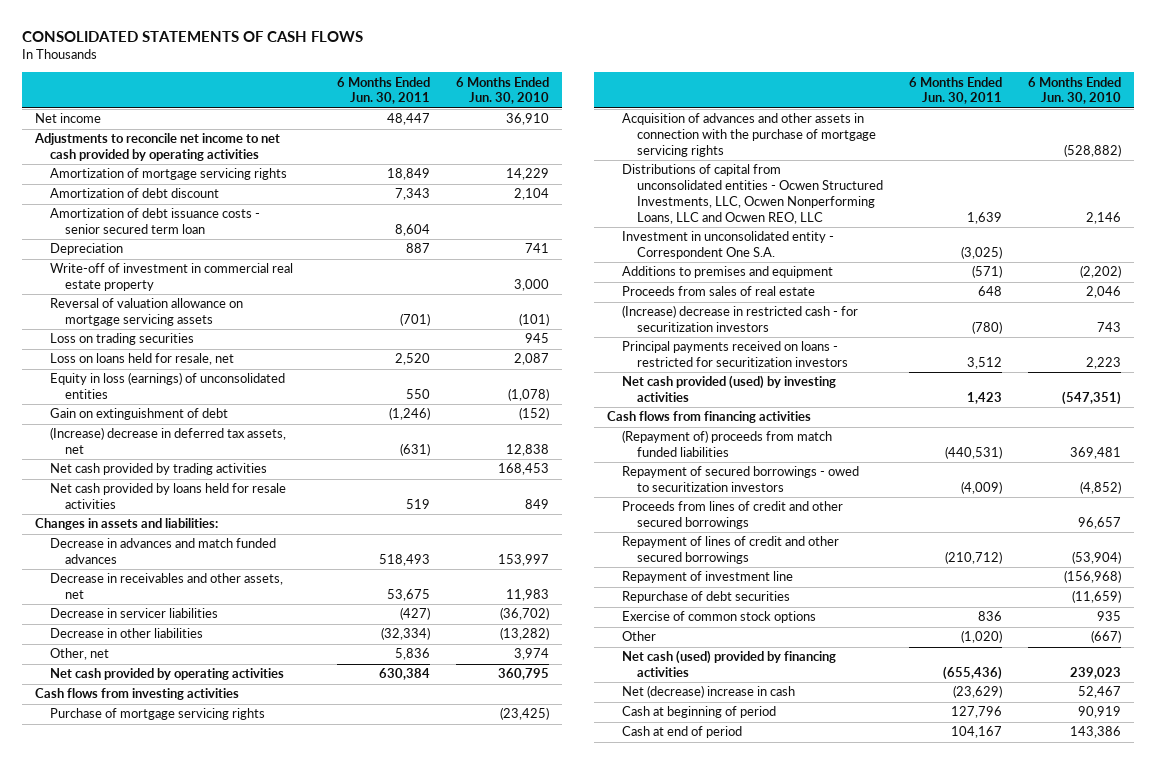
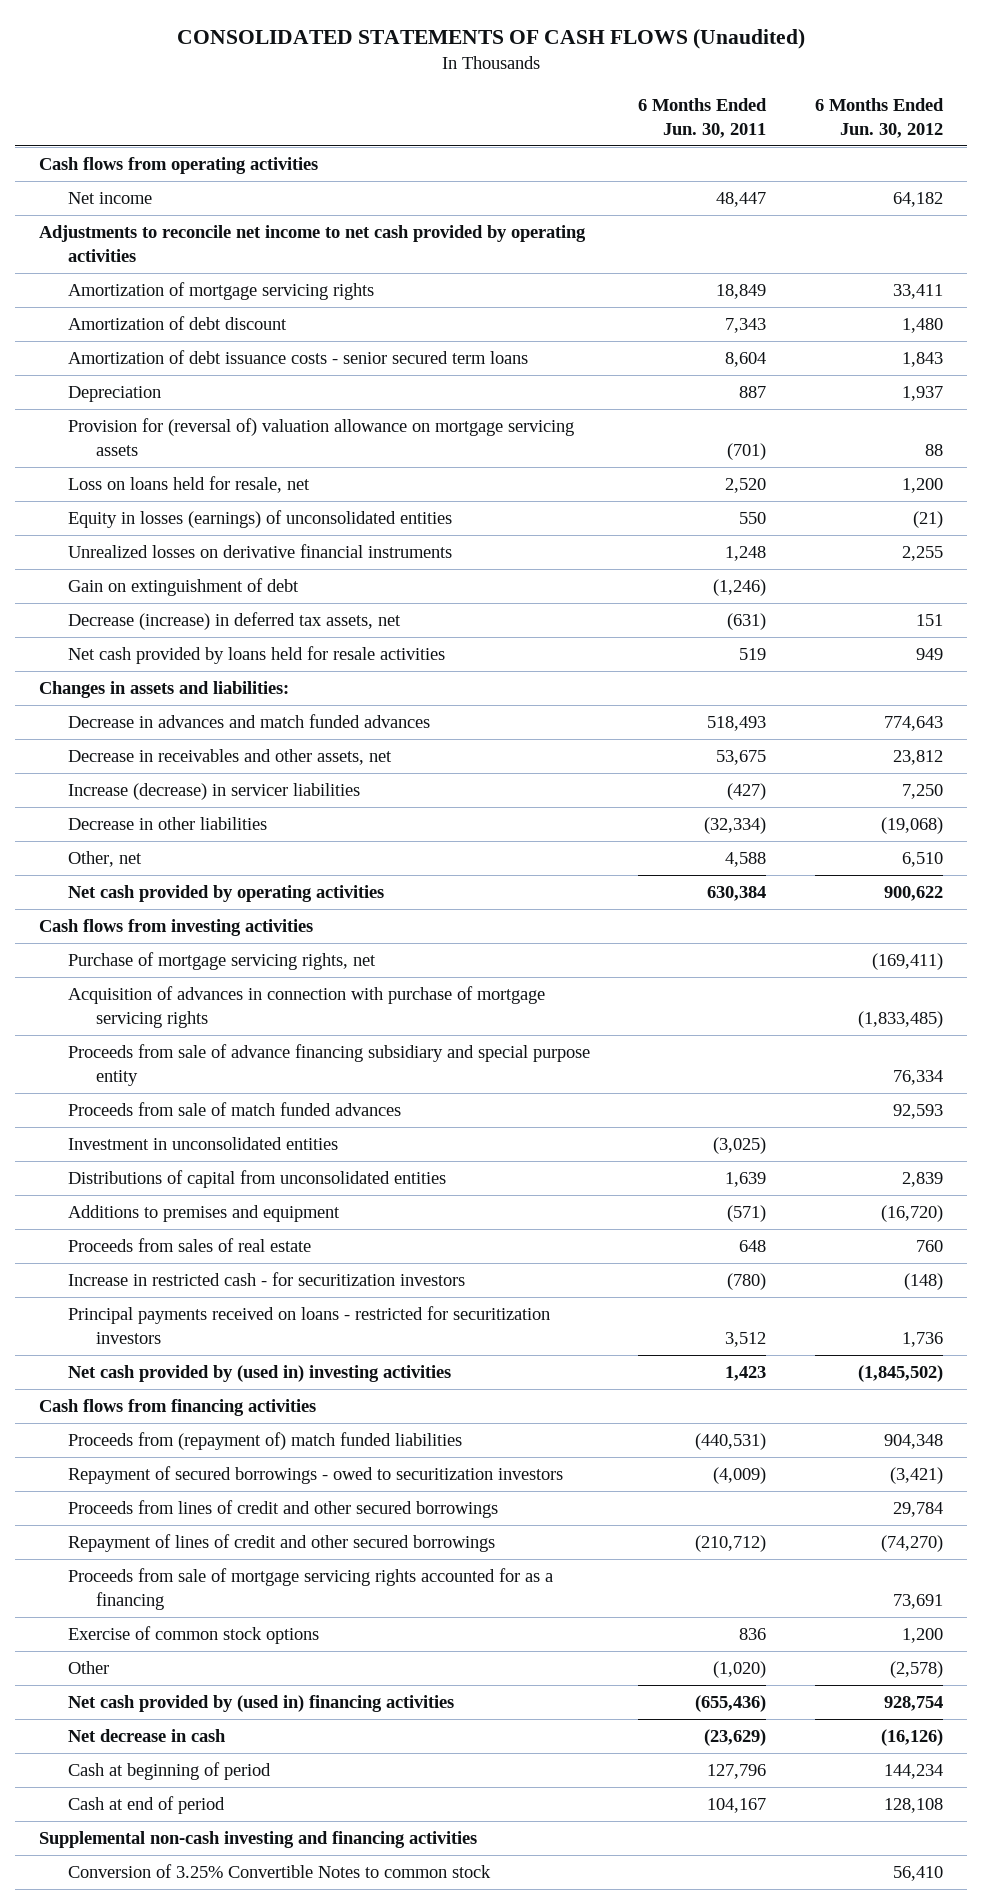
- CONSOLIDATED STATEMENTS OF CASH FLOWS
+ CONSOLIDATED STATEMENTS OF CASH FLOWS (Unaudited)
- | 6 Months Ended Jun. 30, 2011 | 6 Months Ended Jun. 30, 2010
+ | 6 Months Ended Jun. 30, 2011 | 6 Months Ended Jun. 30, 2012
+ Cash flows from operating activities
- Amortization of debt issuance costs - senior secured term loan | 8,604 |
+ Amortization of debt issuance costs - senior secured term loans | 8,604 | 1,843
- Write-off of investment in commercial real estate property | | 3,000
- Reversal of valuation allowance on mortgage servicing assets | (701) | (101)
- Loss on trading securities | | 945
+ Provision for (reversal of) valuation allowance on mortgage servicing assets | (701) | 88
- Equity in loss (earnings) of unconsolidated entities | 550 | (1,078)
+ Equity in losses (earnings) of unconsolidated entities | 550 | (21)
+ Unrealized losses on derivative financial instruments | 1,248 | 2,255
- (Increase) decrease in deferred tax assets, net | (631) | 12,838
- Net cash provided by trading activities | | 168,453
+ Decrease (increase) in deferred tax assets, net | (631) | 151
- Decrease in servicer liabilities | (427) | (36,702)
+ Increase (decrease) in servicer liabilities | (427) | 7,250
- Other, net | 5,836 | 3,974
+ Other, net | 4,588 | 6,510
- Purchase of mortgage servicing rights | | (23,425)
- Acquisition of advances and other assets in connection with the purchase of mortgage servicing rights | | (528,882)
- Distributions of capital from unconsolidated entities - Ocwen Structured Investments, LLC, Ocwen Nonperforming Loans, LLC and Ocwen REO, LLC | 1,639 | 2,146
- Investment in unconsolidated entity - Correspondent One S.A. | (3,025) |
+ Purchase of mortgage servicing rights, net | | (169,411)
+ Acquisition of advances in connection with purchase of mortgage servicing rights | | (1,833,485)
+ Proceeds from sale of advance financing subsidiary and special purpose entity | | 76,334
+ Proceeds from sale of match funded advances | | 92,593
+ Investment in unconsolidated entities | (3,025) |
+ Distributions of capital from unconsolidated entities | 1,639 | 2,839
- (Increase) decrease in restricted cash - for securitization investors | (780) | 743
+ Increase in restricted cash - for securitization investors | (780) | (148)
- Net cash provided (used) by investing activities | 1,423 | (547,351)
+ Net cash provided by (used in) investing activities | 1,423 | (1,845,502)
- (Repayment of) proceeds from match funded liabilities | (440,531) | 369,481
+ Proceeds from (repayment of) match funded liabilities | (440,531) | 904,348
- Repayment of investment line | | (156,968)
- Repurchase of debt securities | | (11,659)
+ Proceeds from sale of mortgage servicing rights accounted for as a financing | | 73,691
- Net cash (used) provided by financing activities | (655,436) | 239,023
- Net (decrease) increase in cash | (23,629) | 52,467
+ Net cash provided by (used in) financing activities | (655,436) | 928,754
+ Net decrease in cash | (23,629) | (16,126)
+ Supplemental non-cash investing and financing activities
+ Conversion of 3.25% Convertible Notes to common stock | | 56,410

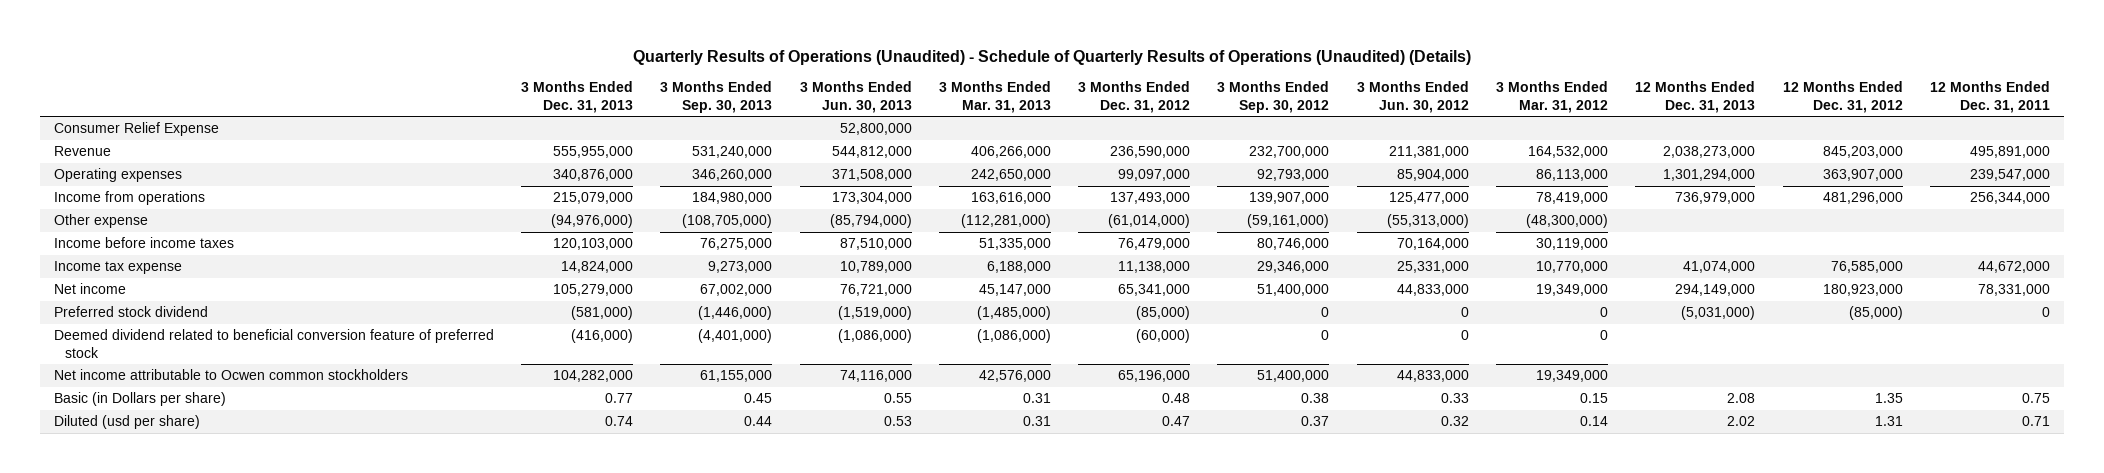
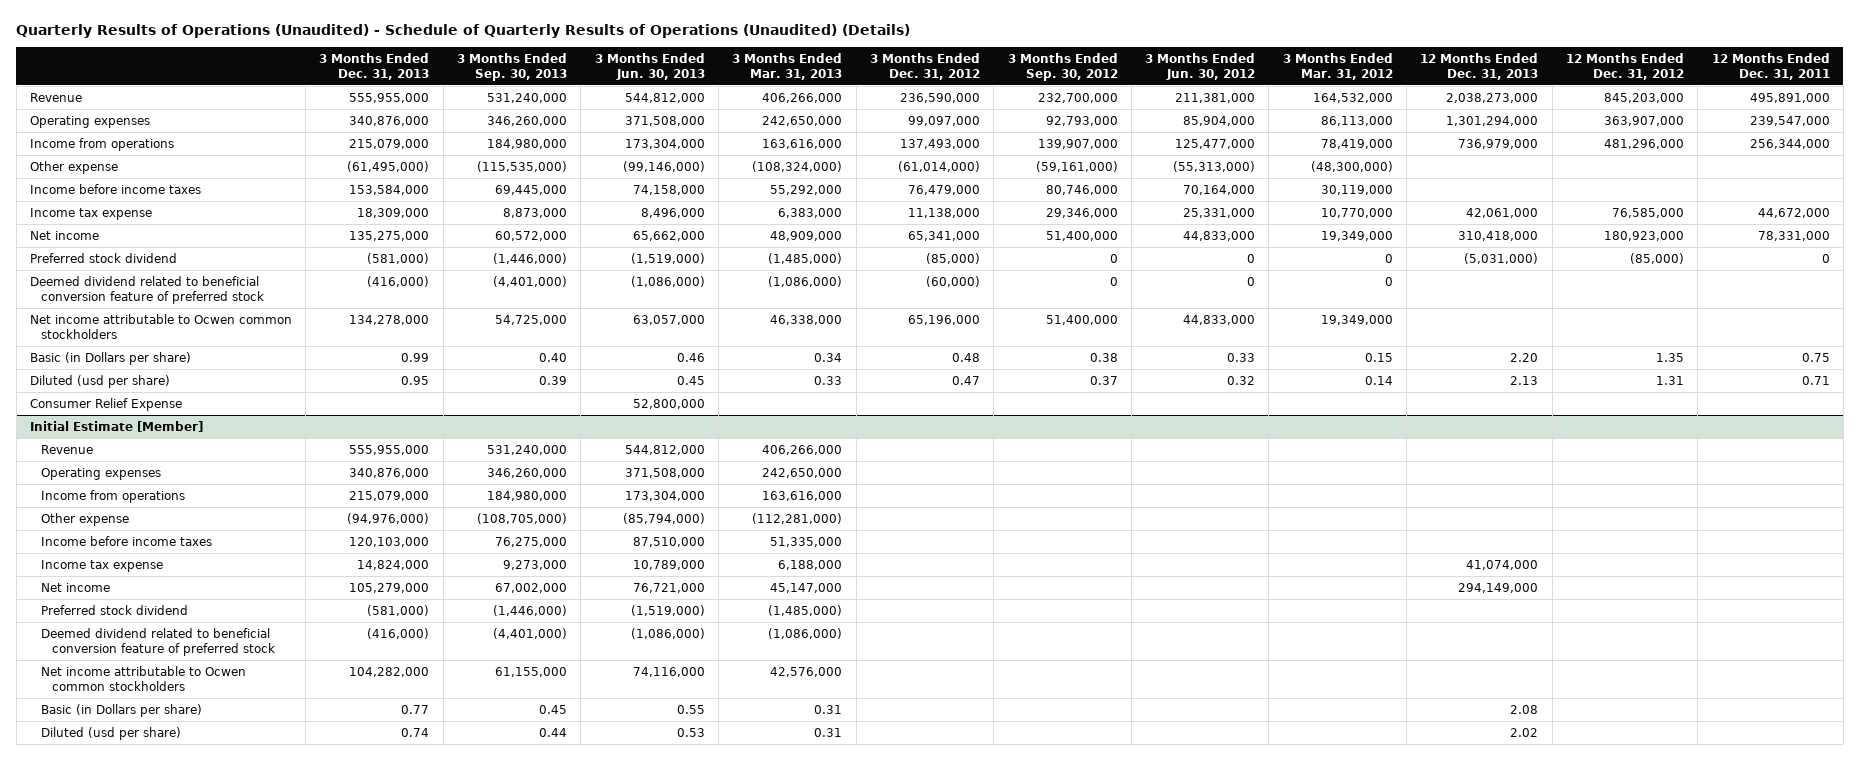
- Other expense | (94,976,000) | (108,705,000) | (85,794,000) | (112,281,000) | (61,014,000) | (59,161,000) | (55,313,000) | (48,300,000) | | |
- Income before income taxes | 120,103,000 | 76,275,000 | 87,510,000 | 51,335,000 | 76,479,000 | 80,746,000 | 70,164,000 | 30,119,000 | | |
- Income tax expense | 14,824,000 | 9,273,000 | 10,789,000 | 6,188,000 | 11,138,000 | 29,346,000 | 25,331,000 | 10,770,000 | 41,074,000 | 76,585,000 | 44,672,000
- Net income | 105,279,000 | 67,002,000 | 76,721,000 | 45,147,000 | 65,341,000 | 51,400,000 | 44,833,000 | 19,349,000 | 294,149,000 | 180,923,000 | 78,331,000
+ Other expense | (61,495,000) | (115,535,000) | (99,146,000) | (108,324,000) | (61,014,000) | (59,161,000) | (55,313,000) | (48,300,000) | | |
+ Income before income taxes | 153,584,000 | 69,445,000 | 74,158,000 | 55,292,000 | 76,479,000 | 80,746,000 | 70,164,000 | 30,119,000 | | |
+ Income tax expense | 18,309,000 | 8,873,000 | 8,496,000 | 6,383,000 | 11,138,000 | 29,346,000 | 25,331,000 | 10,770,000 | 42,061,000 | 76,585,000 | 44,672,000
+ Net income | 135,275,000 | 60,572,000 | 65,662,000 | 48,909,000 | 65,341,000 | 51,400,000 | 44,833,000 | 19,349,000 | 310,418,000 | 180,923,000 | 78,331,000
- Net income attributable to Ocwen common stockholders | 104,282,000 | 61,155,000 | 74,116,000 | 42,576,000 | 65,196,000 | 51,400,000 | 44,833,000 | 19,349,000 | | |
- Basic (in Dollars per share) | 0.77 | 0.45 | 0.55 | 0.31 | 0.48 | 0.38 | 0.33 | 0.15 | 2.08 | 1.35 | 0.75
- Diluted (usd per share) | 0.74 | 0.44 | 0.53 | 0.31 | 0.47 | 0.37 | 0.32 | 0.14 | 2.02 | 1.31 | 0.71
+ Net income attributable to Ocwen common stockholders | 134,278,000 | 54,725,000 | 63,057,000 | 46,338,000 | 65,196,000 | 51,400,000 | 44,833,000 | 19,349,000 | | |
+ Basic (in Dollars per share) | 0.99 | 0.40 | 0.46 | 0.34 | 0.48 | 0.38 | 0.33 | 0.15 | 2.20 | 1.35 | 0.75
+ Diluted (usd per share) | 0.95 | 0.39 | 0.45 | 0.33 | 0.47 | 0.37 | 0.32 | 0.14 | 2.13 | 1.31 | 0.71
moved down: Consumer Relief Expense | | | 52,800,000 | | | | | | | |
+ Initial Estimate [Member]
+ Revenue | 555,955,000 | 531,240,000 | 544,812,000 | 406,266,000 | | | | | | |
+ Operating expenses | 340,876,000 | 346,260,000 | 371,508,000 | 242,650,000 | | | | | | |
+ Income from operations | 215,079,000 | 184,980,000 | 173,304,000 | 163,616,000 | | | | | | |
+ Other expense | (94,976,000) | (108,705,000) | (85,794,000) | (112,281,000) | | | | | | |
+ Income before income taxes | 120,103,000 | 76,275,000 | 87,510,000 | 51,335,000 | | | | | | |
+ Income tax expense | 14,824,000 | 9,273,000 | 10,789,000 | 6,188,000 | | | | | 41,074,000 | |
+ Net income | 105,279,000 | 67,002,000 | 76,721,000 | 45,147,000 | | | | | 294,149,000 | |
+ Preferred stock dividend | (581,000) | (1,446,000) | (1,519,000) | (1,485,000) | | | | | | |
+ Deemed dividend related to beneficial conversion feature of preferred stock | (416,000) | (4,401,000) | (1,086,000) | (1,086,000) | | | | | | |
+ Net income attributable to Ocwen common stockholders | 104,282,000 | 61,155,000 | 74,116,000 | 42,576,000 | | | | | | |
+ Basic (in Dollars per share) | 0.77 | 0.45 | 0.55 | 0.31 | | | | | 2.08 | |
+ Diluted (usd per share) | 0.74 | 0.44 | 0.53 | 0.31 | | | | | 2.02 | |

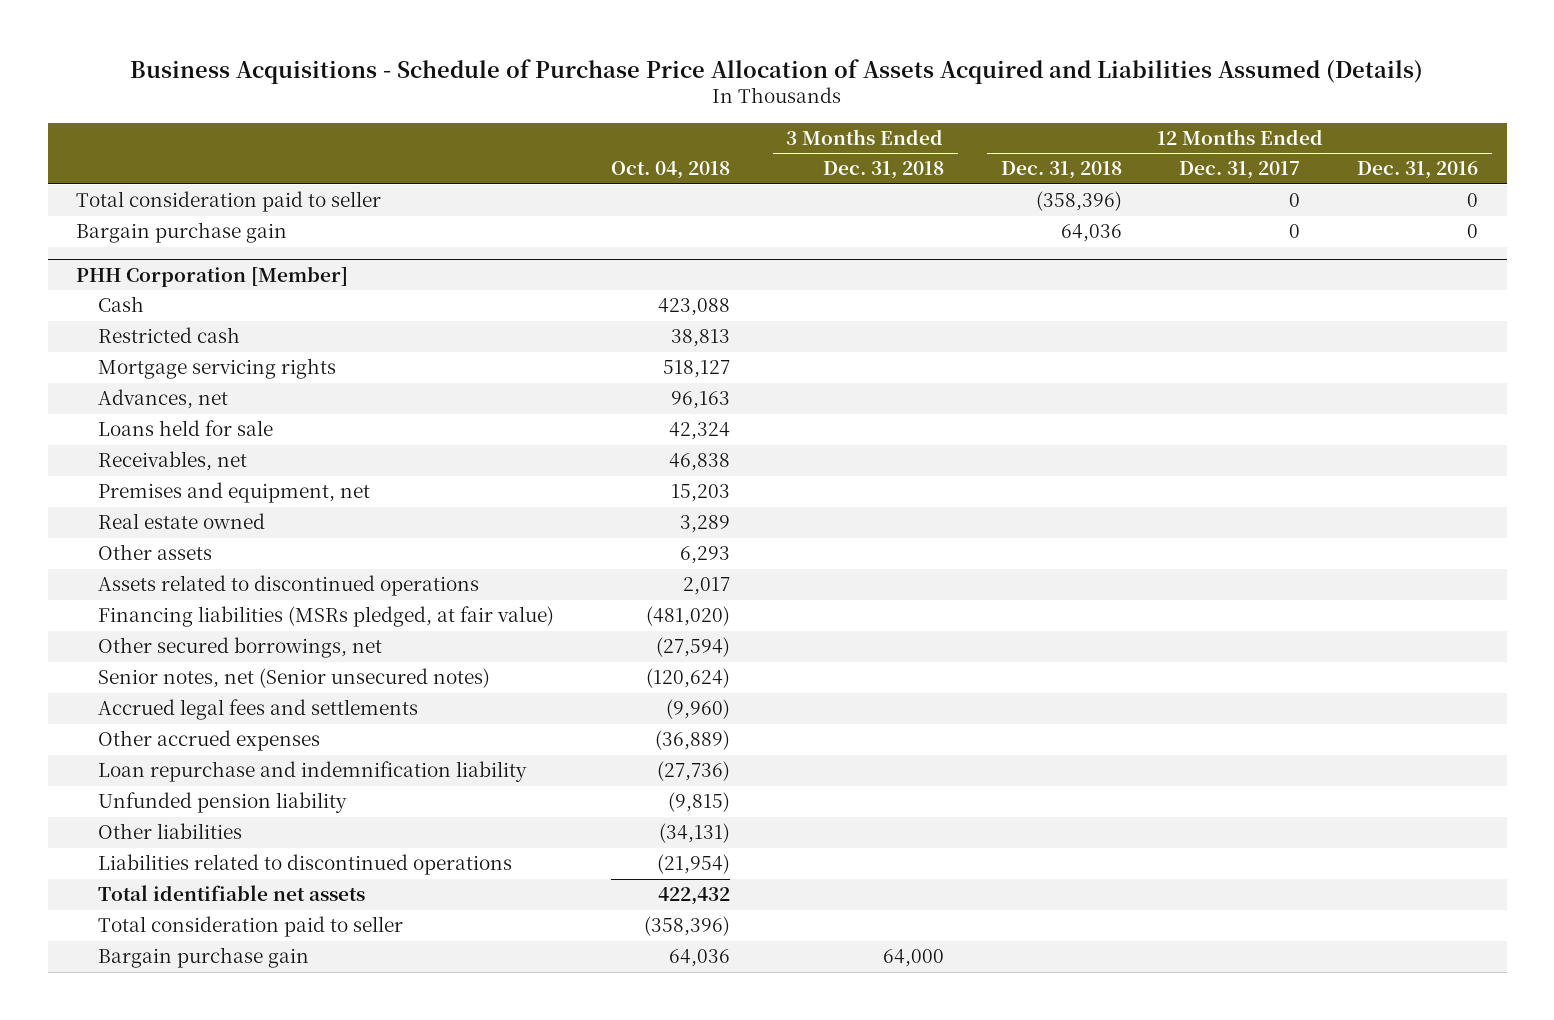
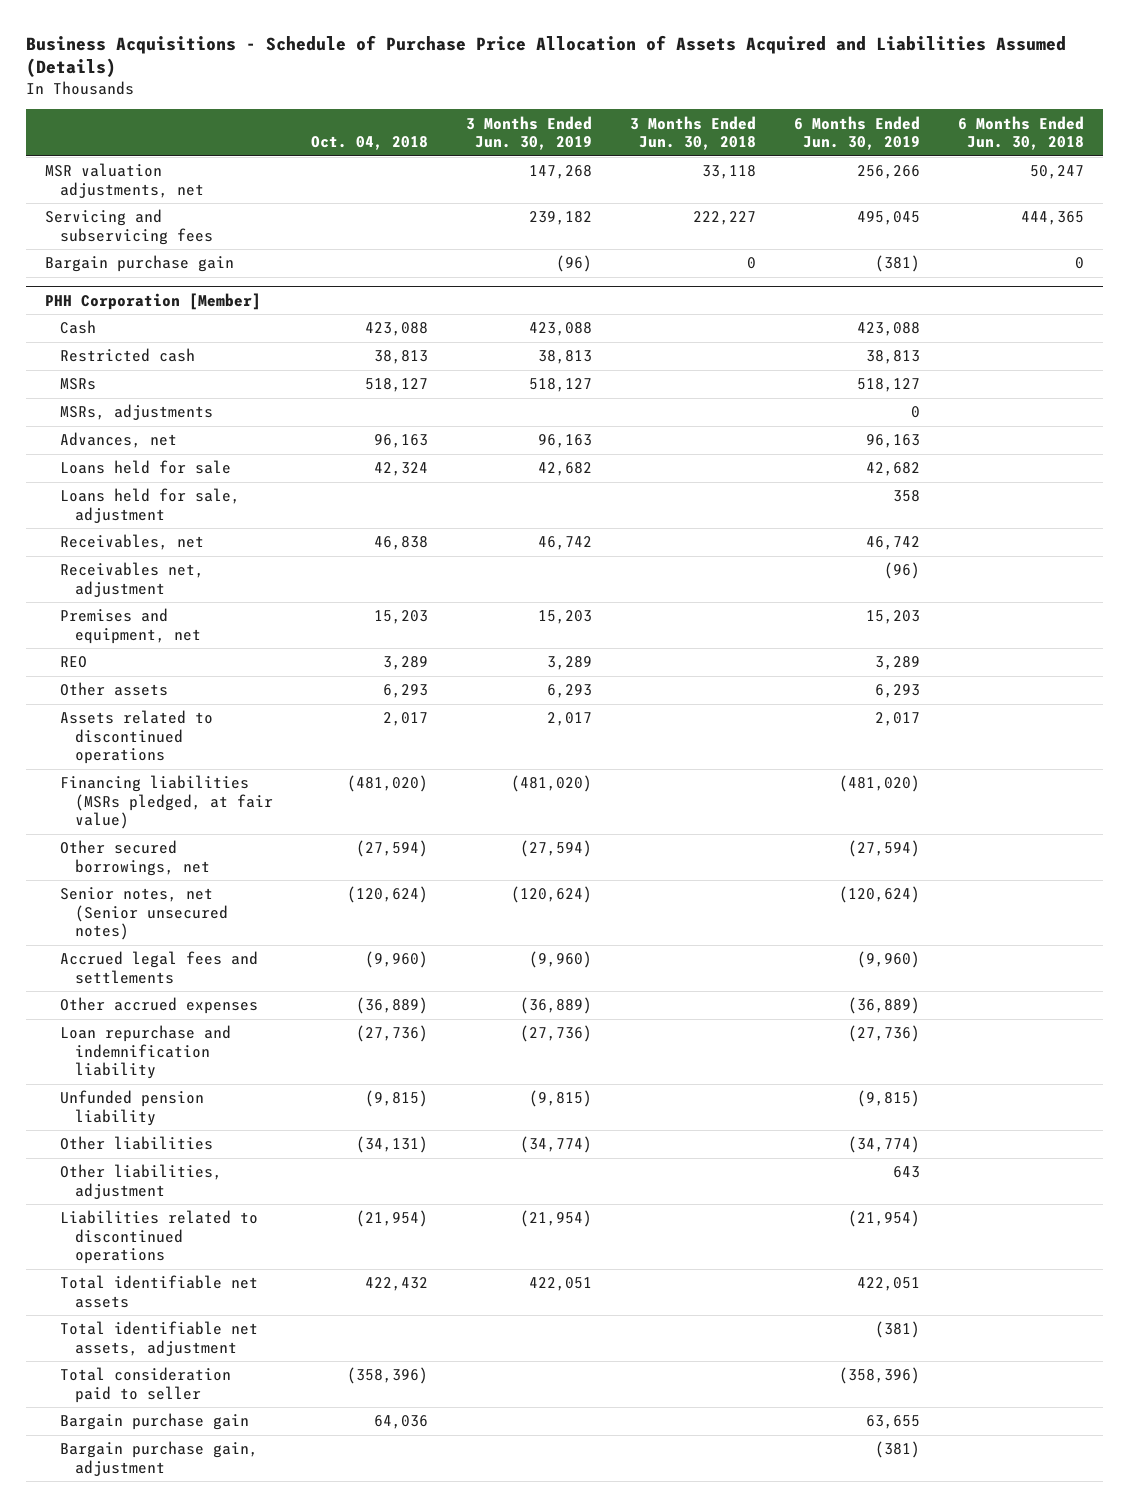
- | Oct. 04, 2018 | 3 Months Ended Dec. 31, 2018 | 12 Months Ended Dec. 31, 2018 | 12 Months Ended Dec. 31, 2017 | 12 Months Ended Dec. 31, 2016
+ | Oct. 04, 2018 | 3 Months Ended Jun. 30, 2019 | 3 Months Ended Jun. 30, 2018 | 6 Months Ended Jun. 30, 2019 | 6 Months Ended Jun. 30, 2018
- Total consideration paid to seller | | | (358,396) | 0 | 0
+ MSR valuation adjustments, net | | 147,268 | 33,118 | 256,266 | 50,247
+ Servicing and subservicing fees | | 239,182 | 222,227 | 495,045 | 444,365
@ PHH Corporation [Member]
- Mortgage servicing rights | 518,127 | | | |
+ MSRs | 518,127 | 518,127 | | 518,127 |
+ MSRs, adjustments | | | | 0 |
+ Loans held for sale, adjustment | | | | 358 |
+ Receivables net, adjustment | | | | (96) |
- Real estate owned | 3,289 | | | |
+ REO | 3,289 | 3,289 | | 3,289 |
+ Other liabilities, adjustment | | | | 643 |
+ Total identifiable net assets, adjustment | | | | (381) |
+ Bargain purchase gain, adjustment | | | | (381) |

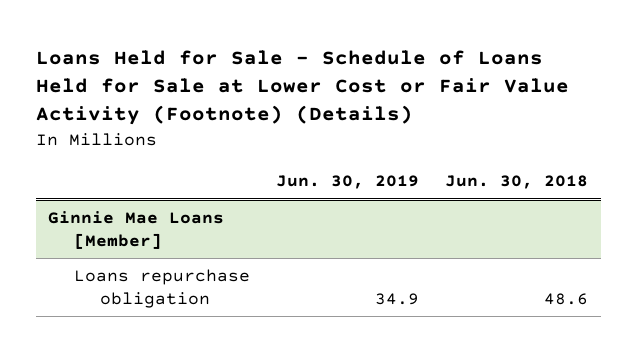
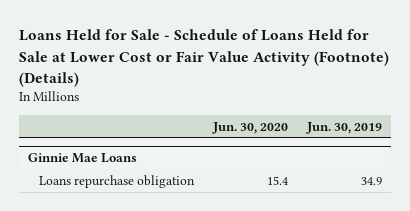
- | Jun. 30, 2019 | Jun. 30, 2018
+ | Jun. 30, 2020 | Jun. 30, 2019
- Ginnie Mae Loans [Member]
+ Ginnie Mae Loans

